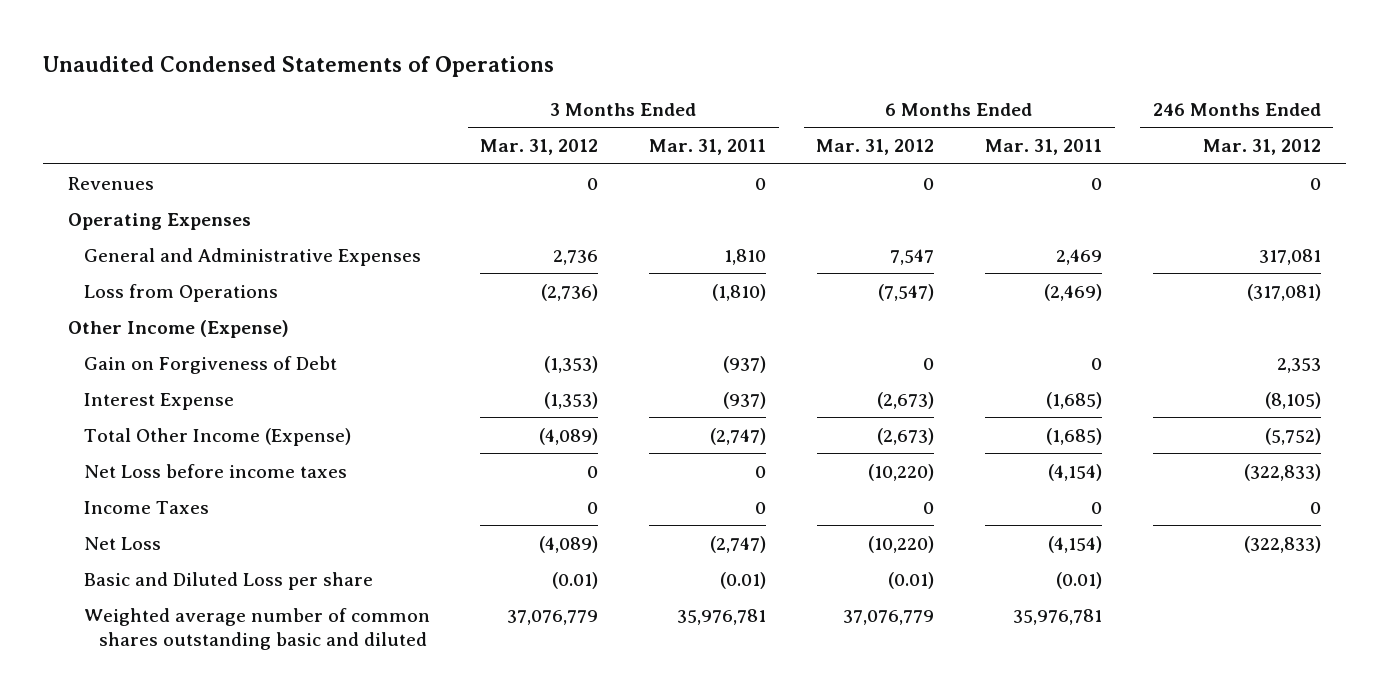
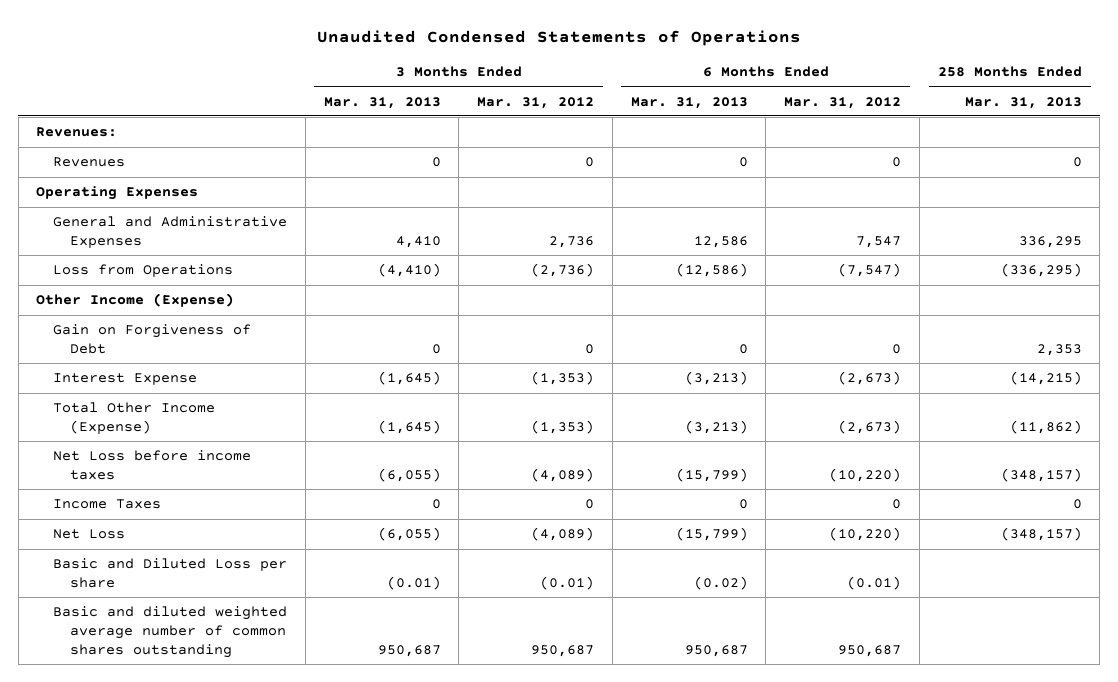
- | 3 Months Ended Mar. 31, 2012 | 3 Months Ended Mar. 31, 2011 | 6 Months Ended Mar. 31, 2012 | 6 Months Ended Mar. 31, 2011 | 246 Months Ended Mar. 31, 2012
+ | 3 Months Ended Mar. 31, 2013 | 3 Months Ended Mar. 31, 2012 | 6 Months Ended Mar. 31, 2013 | 6 Months Ended Mar. 31, 2012 | 258 Months Ended Mar. 31, 2013
+ Revenues:
- Gain on Forgiveness of Debt | (1,353) | (937) | 0 | 0 | 2,353
+ Gain on Forgiveness of Debt | 0 | 0 | 0 | 0 | 2,353
- Total Other Income (Expense) | (4,089) | (2,747) | (2,673) | (1,685) | (5,752)
- Net Loss before income taxes | 0 | 0 | (10,220) | (4,154) | (322,833)
+ Total Other Income (Expense) | (1,645) | (1,353) | (3,213) | (2,673) | (11,862)
+ Net Loss before income taxes | (6,055) | (4,089) | (15,799) | (10,220) | (348,157)
- Weighted average number of common shares outstanding basic and diluted | 37,076,779 | 35,976,781 | 37,076,779 | 35,976,781 |
+ Basic and diluted weighted average number of common shares outstanding | 950,687 | 950,687 | 950,687 | 950,687 |

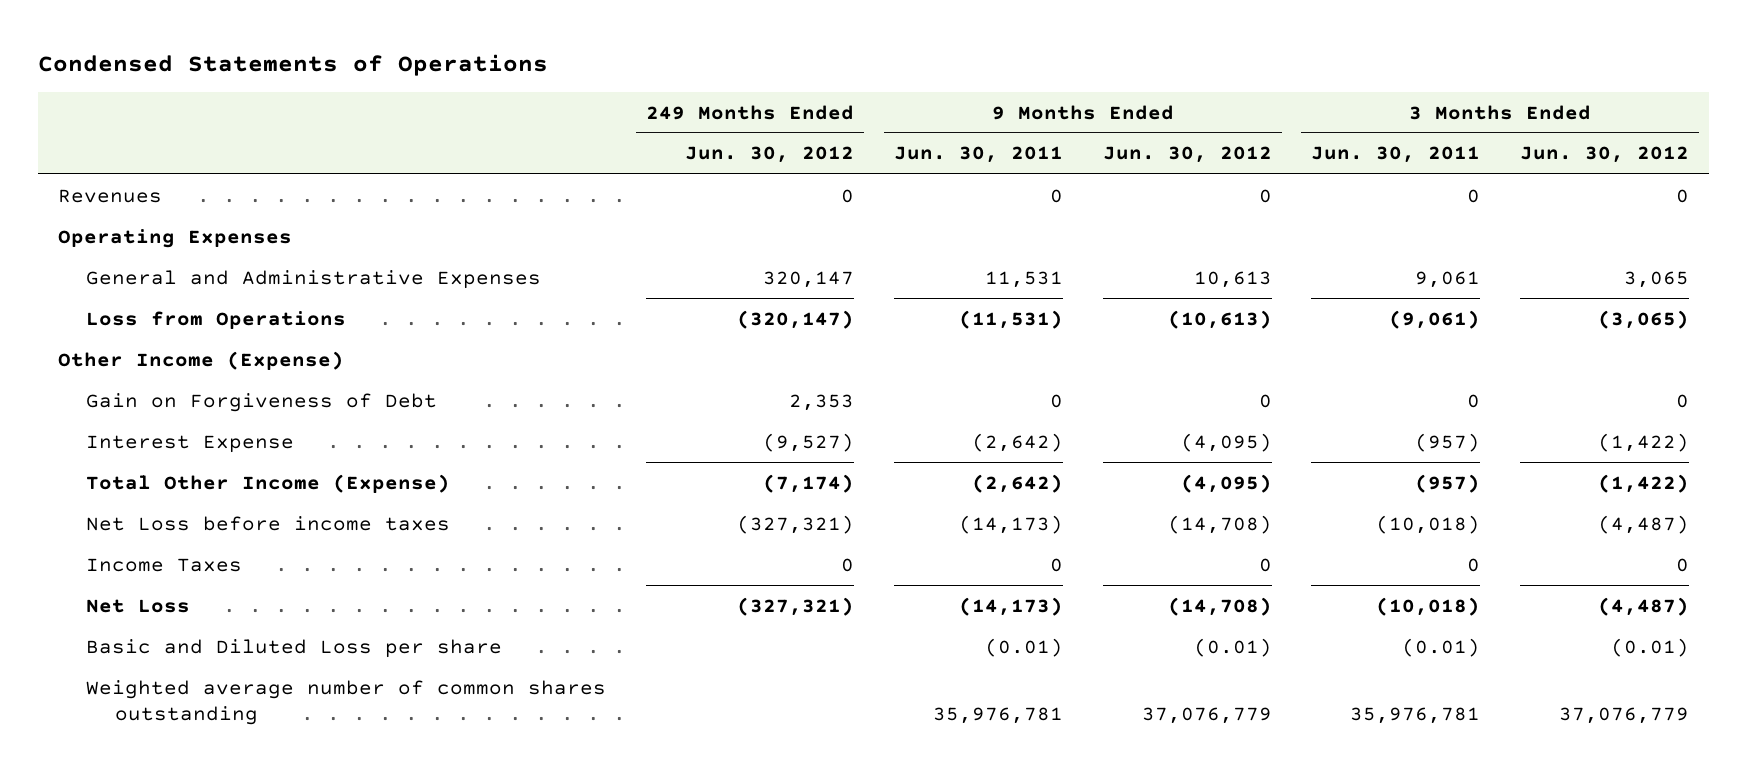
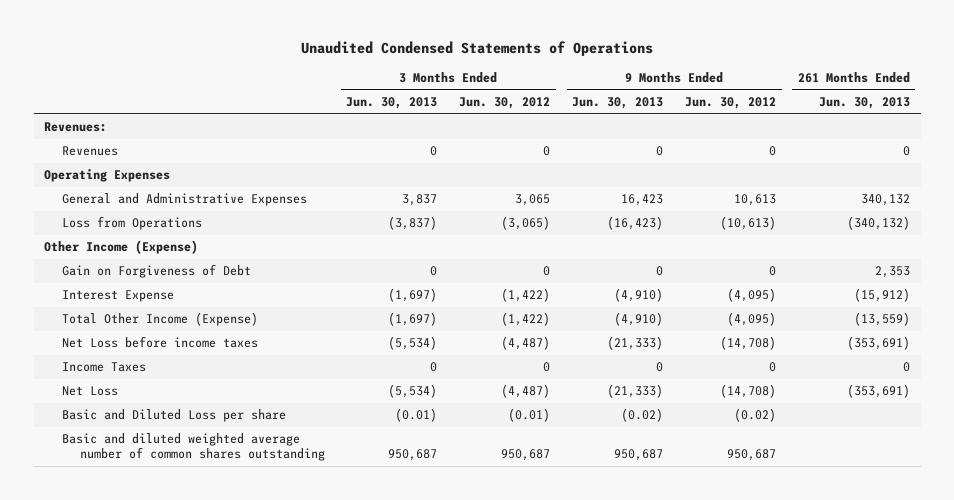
- Condensed Statements of Operations
+ Unaudited Condensed Statements of Operations
- | 249 Months Ended Jun. 30, 2012 | 9 Months Ended Jun. 30, 2011 | 9 Months Ended Jun. 30, 2012 | 3 Months Ended Jun. 30, 2011 | 3 Months Ended Jun. 30, 2012
+ | 3 Months Ended Jun. 30, 2013 | 3 Months Ended Jun. 30, 2012 | 9 Months Ended Jun. 30, 2013 | 9 Months Ended Jun. 30, 2012 | 261 Months Ended Jun. 30, 2013
+ Revenues:
- Basic and Diluted Loss per share | | (0.01) | (0.01) | (0.01) | (0.01)
- Weighted average number of common shares outstanding | | 35,976,781 | 37,076,779 | 35,976,781 | 37,076,779
+ Basic and Diluted Loss per share | (0.01) | (0.01) | (0.02) | (0.02) |
+ Basic and diluted weighted average number of common shares outstanding | 950,687 | 950,687 | 950,687 | 950,687 |

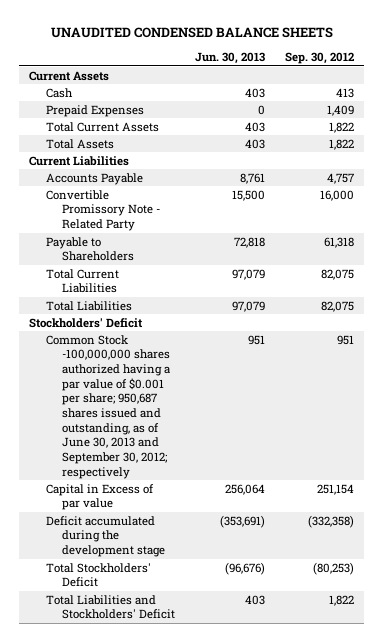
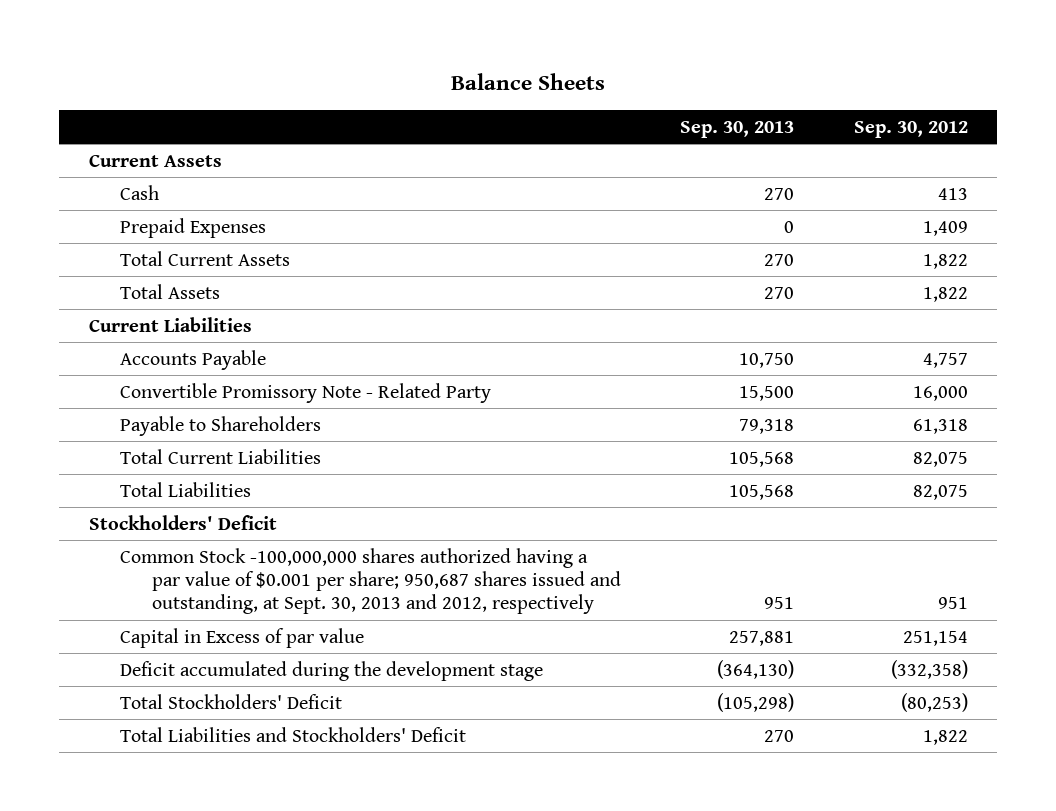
- UNAUDITED CONDENSED BALANCE SHEETS
+ Balance Sheets
- | Jun. 30, 2013 | Sep. 30, 2012
+ | Sep. 30, 2013 | Sep. 30, 2012
- Common Stock -100,000,000 shares authorized having a par value of $0.001 per share; 950,687 shares issued and outstanding, as of June 30, 2013 and September 30, 2012; respectively | 951 | 951
+ Common Stock -100,000,000 shares authorized having a par value of $0.001 per share; 950,687 shares issued and outstanding, at Sept. 30, 2013 and 2012, respectively | 951 | 951

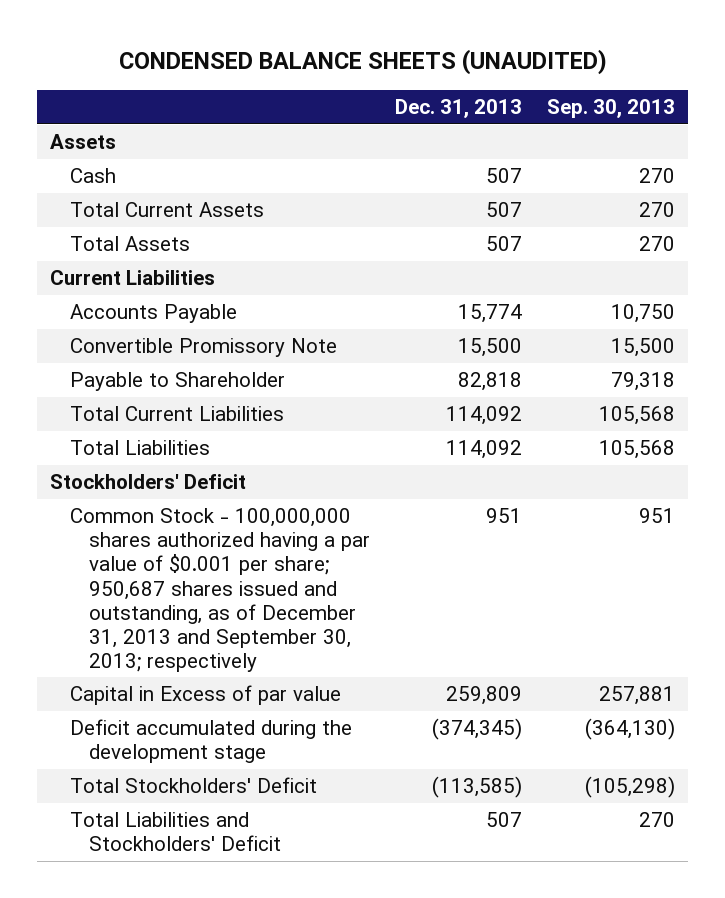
- Balance Sheets
+ CONDENSED BALANCE SHEETS (UNAUDITED)
- | Sep. 30, 2013 | Sep. 30, 2012
+ | Dec. 31, 2013 | Sep. 30, 2013
- Current Assets
+ Assets
- Prepaid Expenses | 0 | 1,409
- Convertible Promissory Note - Related Party | 15,500 | 16,000
- Payable to Shareholders | 79,318 | 61,318
+ Convertible Promissory Note | 15,500 | 15,500
+ Payable to Shareholder | 82,818 | 79,318
- Common Stock -100,000,000 shares authorized having a par value of $0.001 per share; 950,687 shares issued and outstanding, at Sept. 30, 2013 and 2012, respectively | 951 | 951
+ Common Stock - 100,000,000 shares authorized having a par value of $0.001 per share; 950,687 shares issued and outstanding, as of December 31, 2013 and September 30, 2013; respectively | 951 | 951

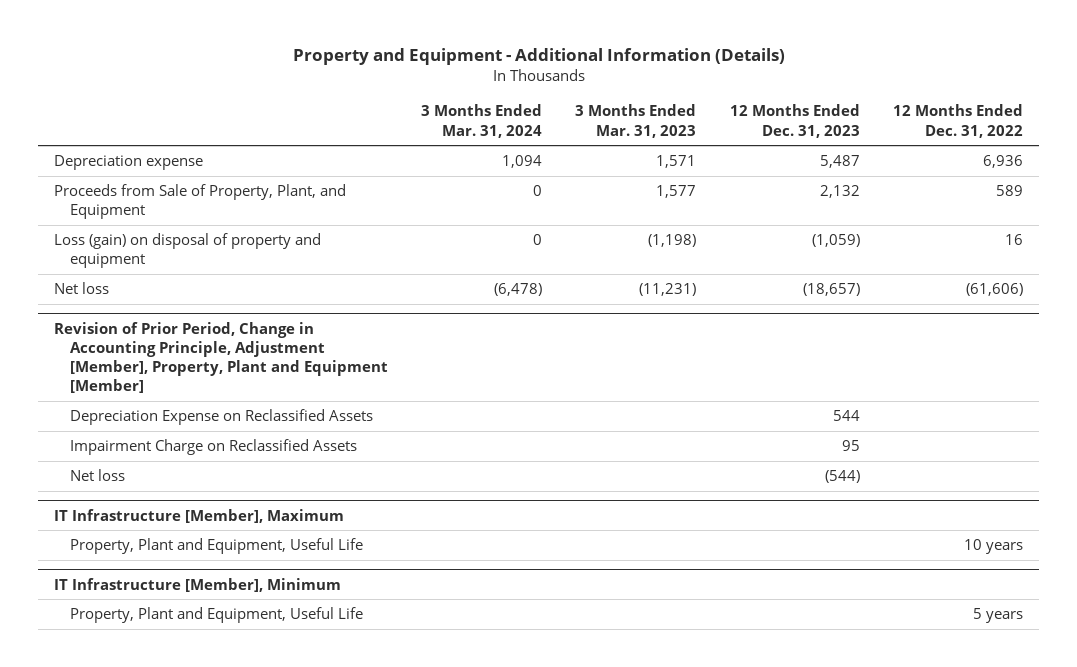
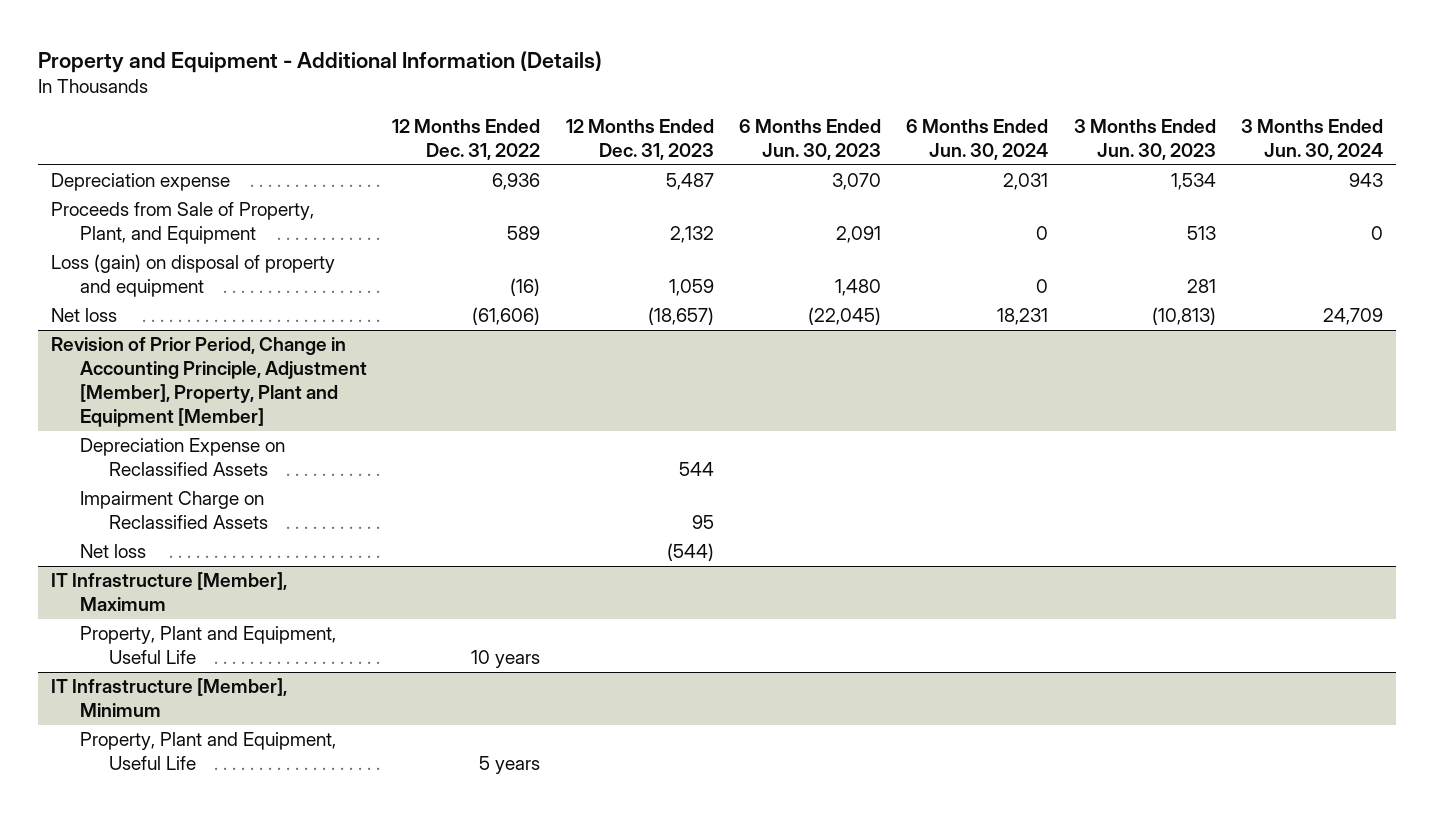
- | 3 Months Ended Mar. 31, 2024 | 3 Months Ended Mar. 31, 2023 | 12 Months Ended Dec. 31, 2023 | 12 Months Ended Dec. 31, 2022
+ | 12 Months Ended Dec. 31, 2022 | 12 Months Ended Dec. 31, 2023 | 6 Months Ended Jun. 30, 2023 | 6 Months Ended Jun. 30, 2024 | 3 Months Ended Jun. 30, 2023 | 3 Months Ended Jun. 30, 2024
- Loss (gain) on disposal of property and equipment | 0 | (1,198) | (1,059) | 16
+ Loss (gain) on disposal of property and equipment | (16) | 1,059 | 1,480 | 0 | 281 |

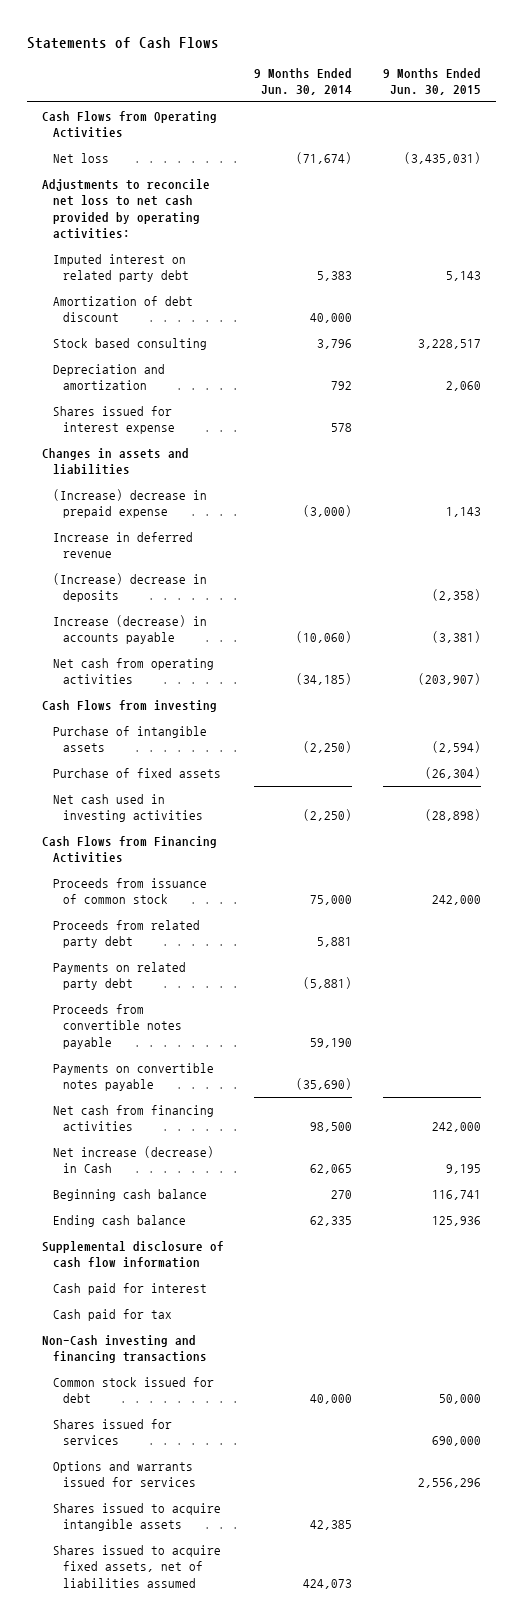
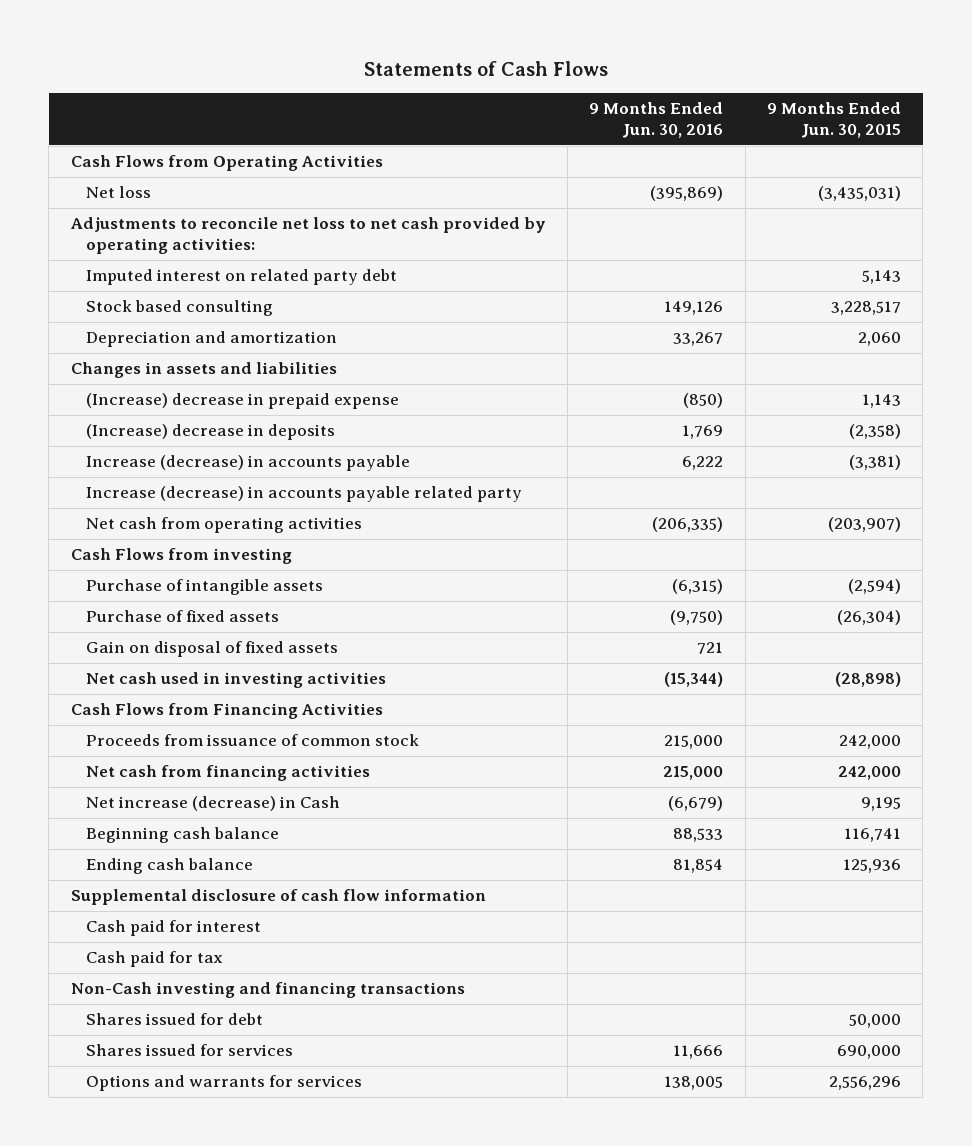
- | 9 Months Ended Jun. 30, 2014 | 9 Months Ended Jun. 30, 2015
+ | 9 Months Ended Jun. 30, 2016 | 9 Months Ended Jun. 30, 2015
- Amortization of debt discount | 40,000 |
- Shares issued for interest expense | 578 |
- Increase in deferred revenue
+ Increase (decrease) in accounts payable related party
+ Gain on disposal of fixed assets | 721 |
- Proceeds from related party debt | 5,881 |
- Payments on related party debt | (5,881) |
- Proceeds from convertible notes payable | 59,190 |
- Payments on convertible notes payable | (35,690) |
- Common stock issued for debt | 40,000 | 50,000
+ Shares issued for debt | | 50,000
- Options and warrants issued for services | | 2,556,296
- Shares issued to acquire intangible assets | 42,385 |
- Shares issued to acquire fixed assets, net of liabilities assumed | 424,073 |
+ Options and warrants for services | 138,005 | 2,556,296

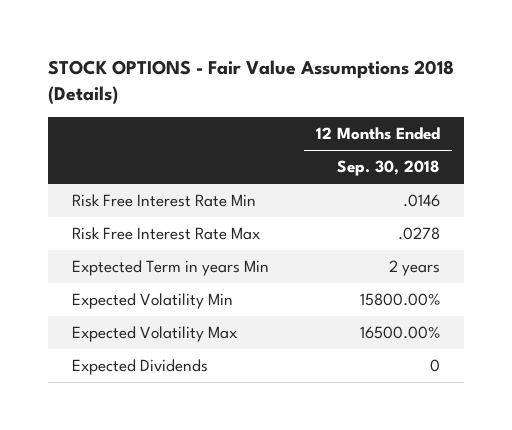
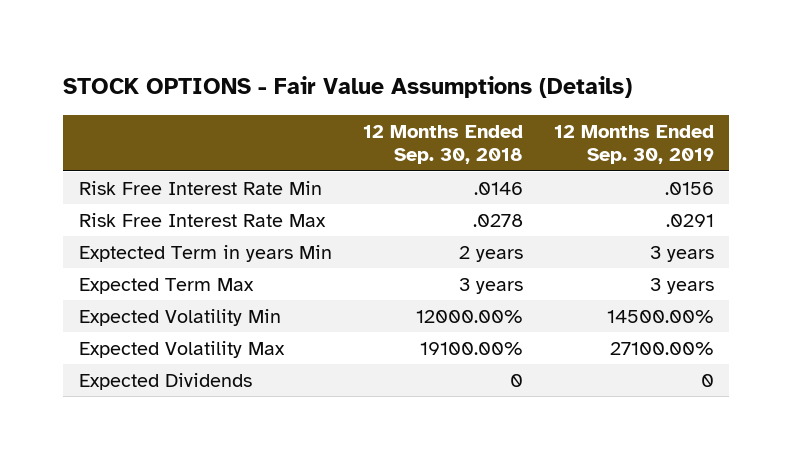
- STOCK OPTIONS - Fair Value Assumptions 2018 (Details)
+ STOCK OPTIONS - Fair Value Assumptions (Details)
- | 12 Months Ended Sep. 30, 2018
+ | 12 Months Ended Sep. 30, 2018 | 12 Months Ended Sep. 30, 2019
- Expected Volatility Min | 15800.00%
- Expected Volatility Max | 16500.00%
+ Expected Term Max | 3 years | 3 years
+ Expected Volatility Min | 12000.00% | 14500.00%
+ Expected Volatility Max | 19100.00% | 27100.00%

